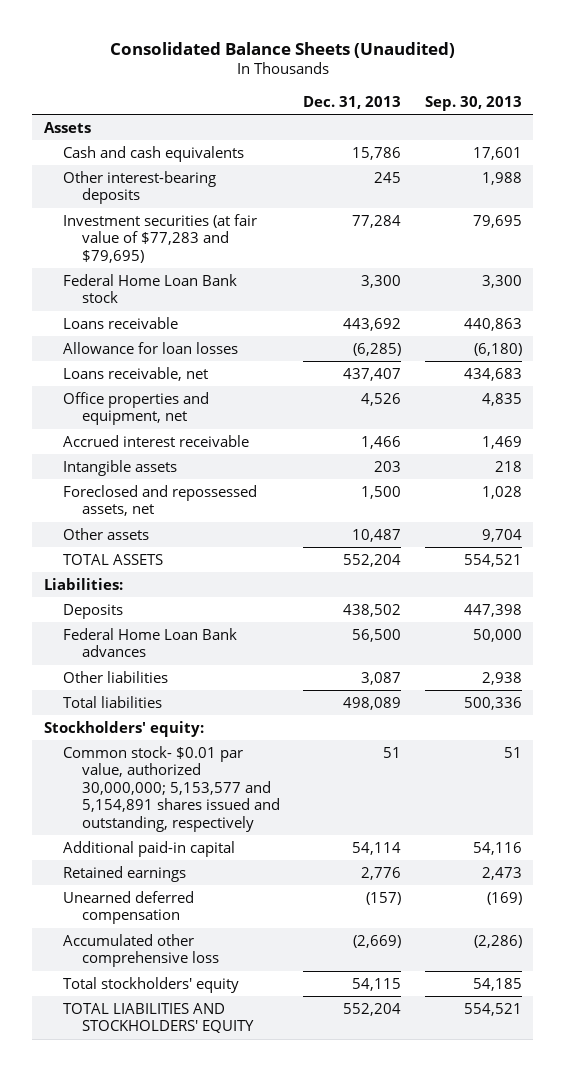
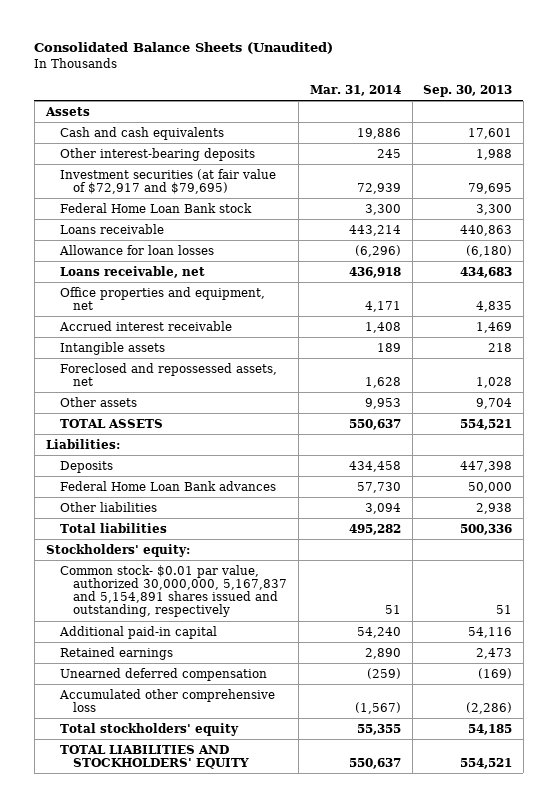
- | Dec. 31, 2013 | Sep. 30, 2013
+ | Mar. 31, 2014 | Sep. 30, 2013
- Investment securities (at fair value of $77,283 and $79,695) | 77,284 | 79,695
+ Investment securities (at fair value of $72,917 and $79,695) | 72,939 | 79,695
- Common stock- $0.01 par value, authorized 30,000,000; 5,153,577 and 5,154,891 shares issued and outstanding, respectively | 51 | 51
+ Common stock- $0.01 par value, authorized 30,000,000, 5,167,837 and 5,154,891 shares issued and outstanding, respectively | 51 | 51

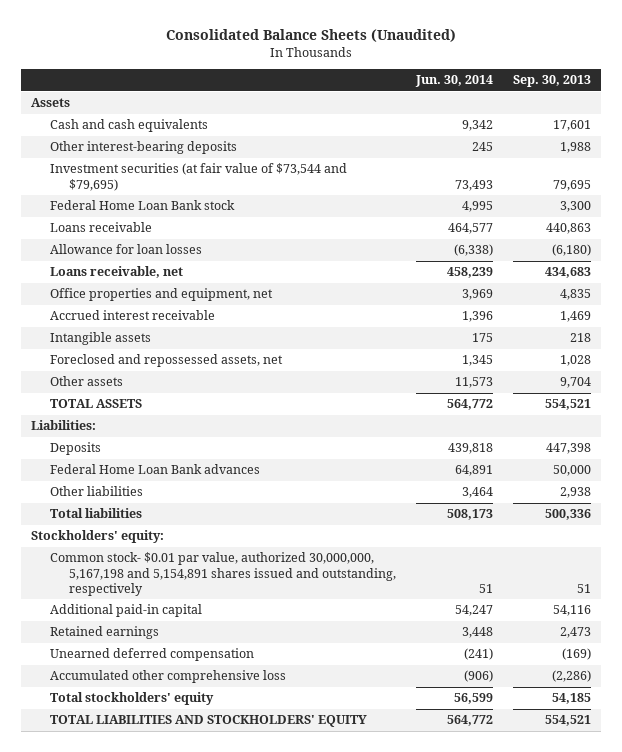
- | Mar. 31, 2014 | Sep. 30, 2013
+ | Jun. 30, 2014 | Sep. 30, 2013
- Investment securities (at fair value of $72,917 and $79,695) | 72,939 | 79,695
+ Investment securities (at fair value of $73,544 and $79,695) | 73,493 | 79,695
- Common stock- $0.01 par value, authorized 30,000,000, 5,167,837 and 5,154,891 shares issued and outstanding, respectively | 51 | 51
+ Common stock- $0.01 par value, authorized 30,000,000, 5,167,198 and 5,154,891 shares issued and outstanding, respectively | 51 | 51

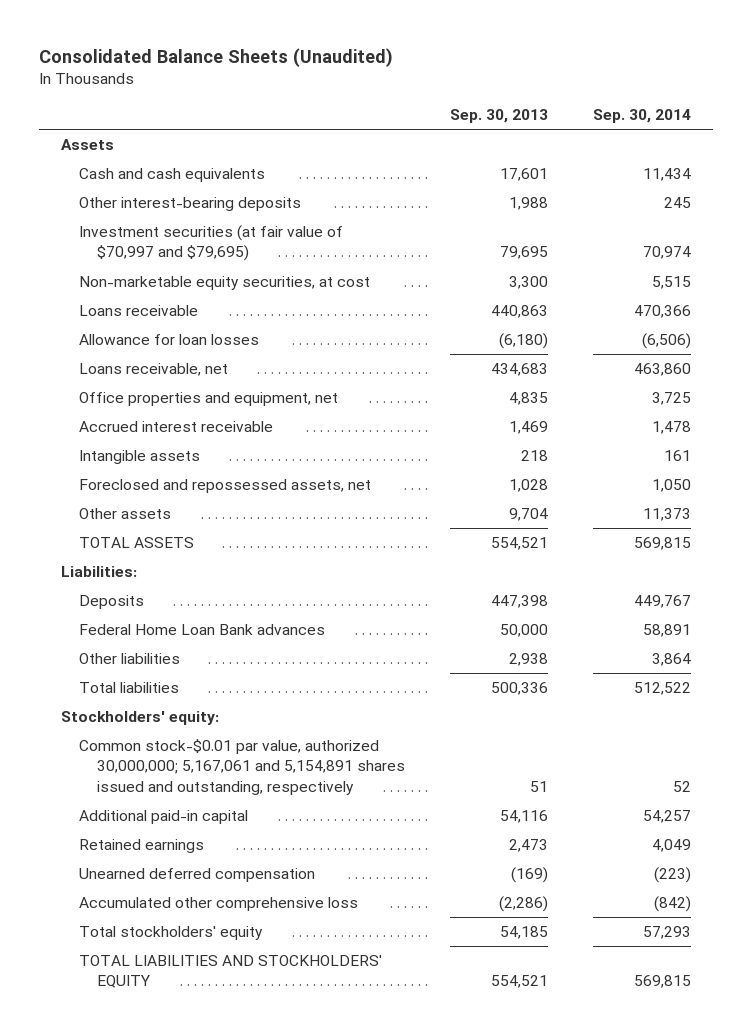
- | Jun. 30, 2014 | Sep. 30, 2013
+ | Sep. 30, 2013 | Sep. 30, 2014
- Investment securities (at fair value of $73,544 and $79,695) | 73,493 | 79,695
- Federal Home Loan Bank stock | 4,995 | 3,300
+ Investment securities (at fair value of $70,997 and $79,695) | 79,695 | 70,974
+ Non-marketable equity securities, at cost | 3,300 | 5,515
- Common stock- $0.01 par value, authorized 30,000,000, 5,167,198 and 5,154,891 shares issued and outstanding, respectively | 51 | 51
+ Common stock-$0.01 par value, authorized 30,000,000; 5,167,061 and 5,154,891 shares issued and outstanding, respectively | 51 | 52

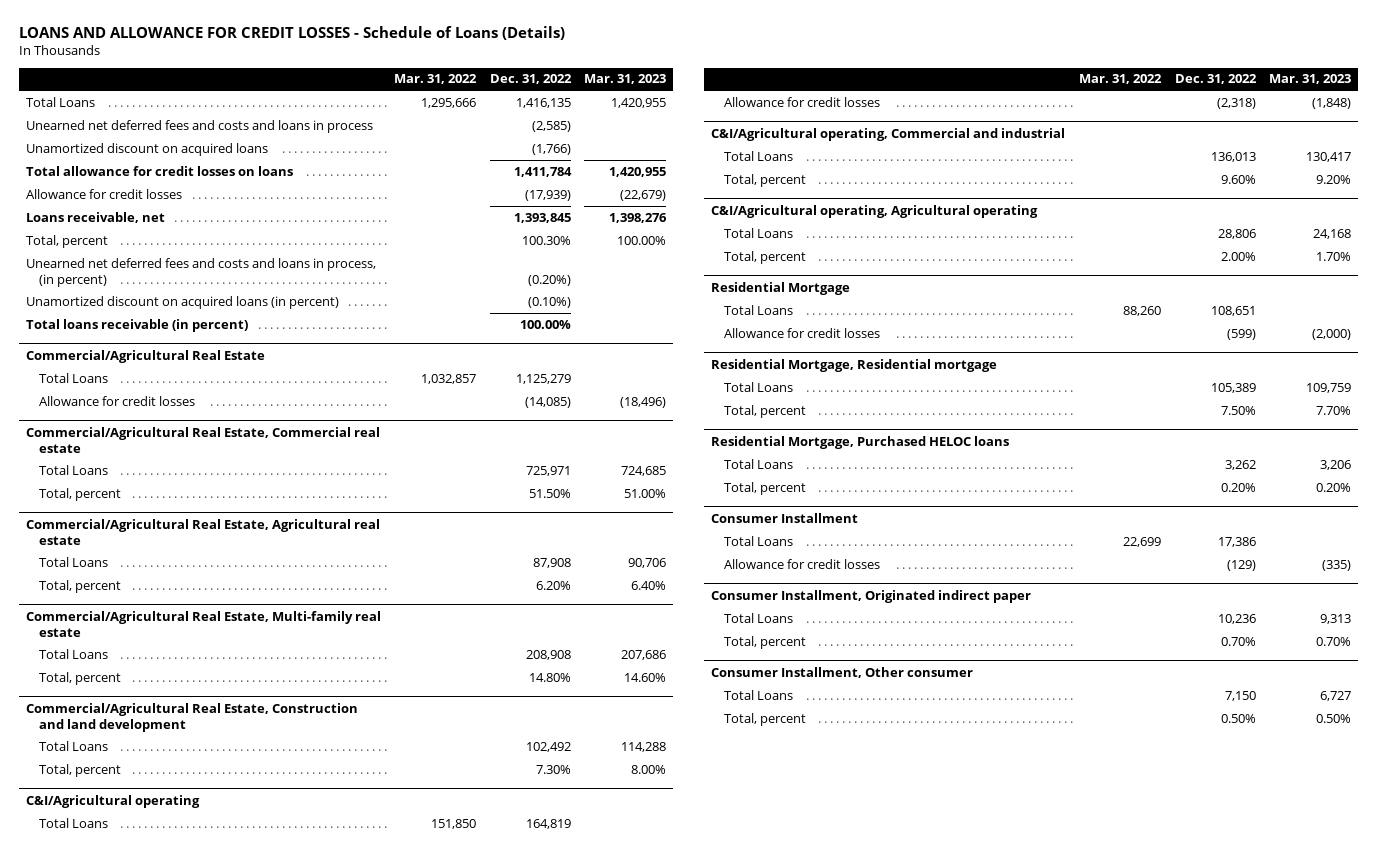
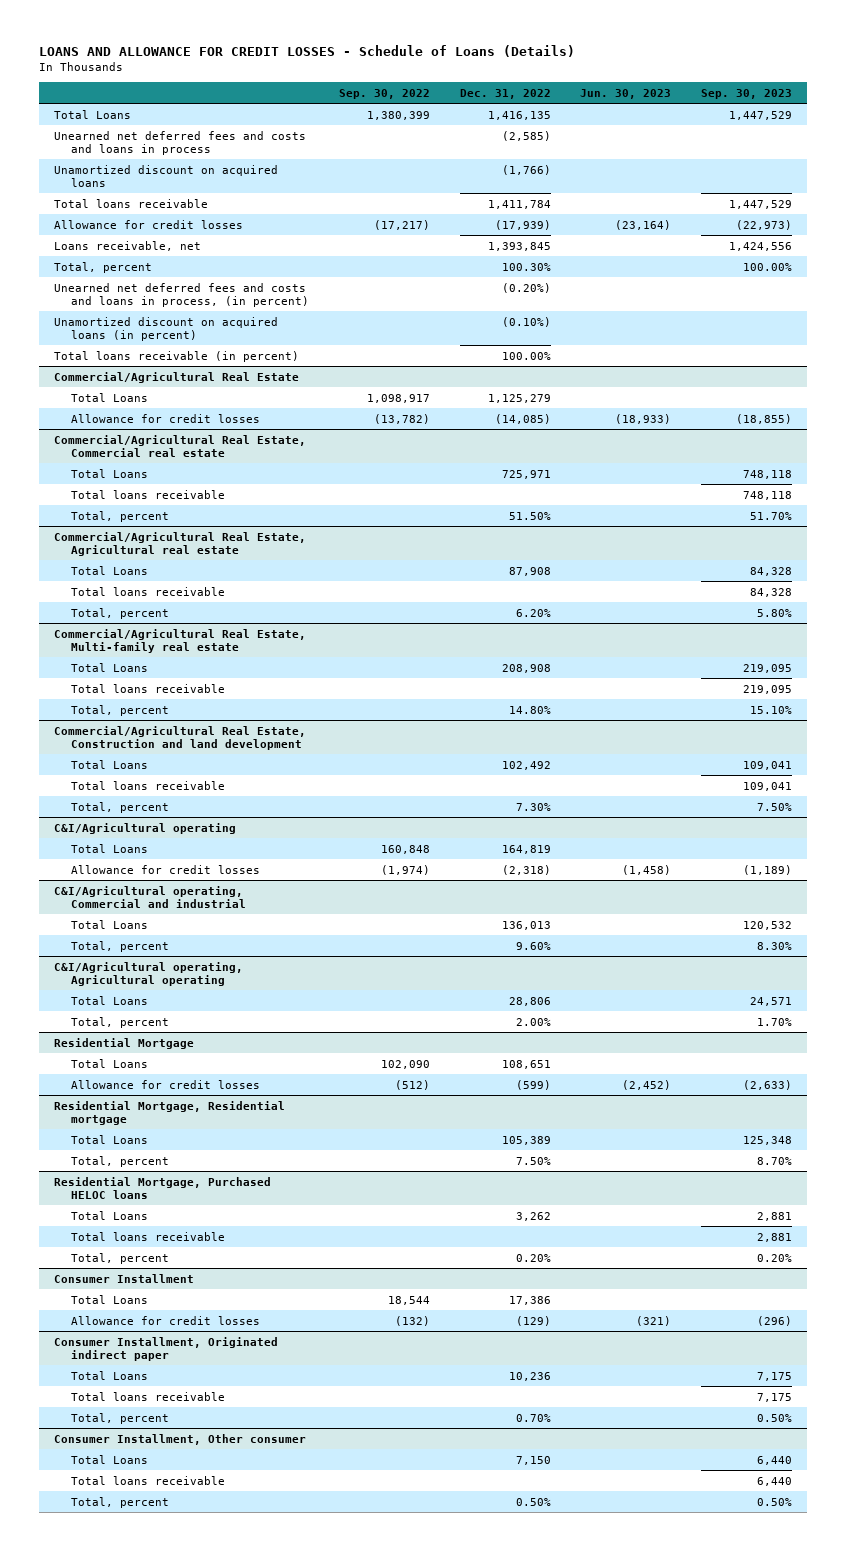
- | Mar. 31, 2022 | Dec. 31, 2022 | Mar. 31, 2023
+ | Sep. 30, 2022 | Dec. 31, 2022 | Jun. 30, 2023 | Sep. 30, 2023
- Total allowance for credit losses on loans | | 1,411,784 | 1,420,955
+ Total loans receivable | | 1,411,784 | | 1,447,529
@ Commercial/Agricultural Real Estate, Commercial real estate
+ Total loans receivable | | | | 748,118
@ Commercial/Agricultural Real Estate, Agricultural real estate
+ Total loans receivable | | | | 84,328
@ Commercial/Agricultural Real Estate, Multi-family real estate
+ Total loans receivable | | | | 219,095
@ Commercial/Agricultural Real Estate, Construction and land development
+ Total loans receivable | | | | 109,041
@ Residential Mortgage, Purchased HELOC loans
+ Total loans receivable | | | | 2,881
@ Consumer Installment, Originated indirect paper
+ Total loans receivable | | | | 7,175
@ Consumer Installment, Other consumer
+ Total loans receivable | | | | 6,440

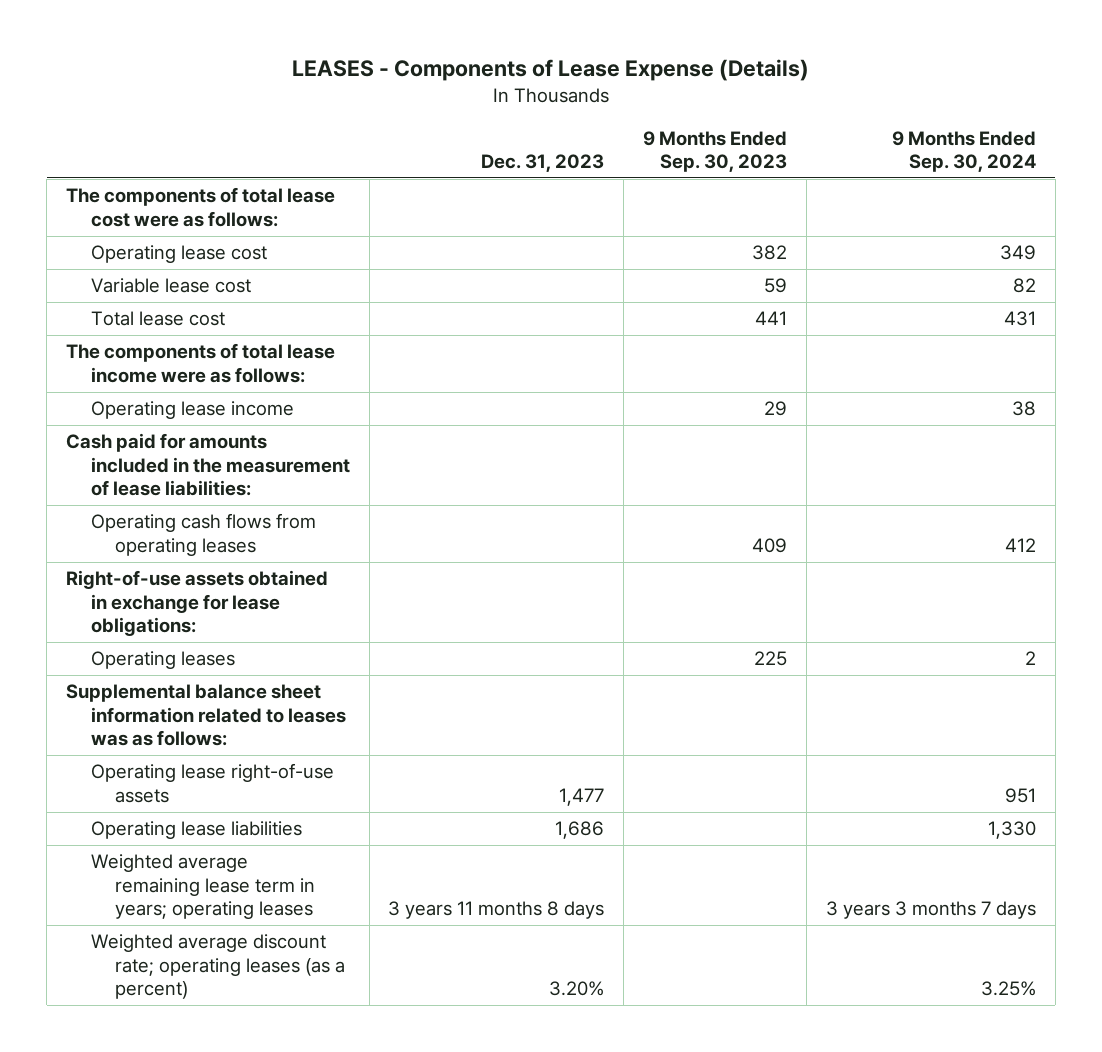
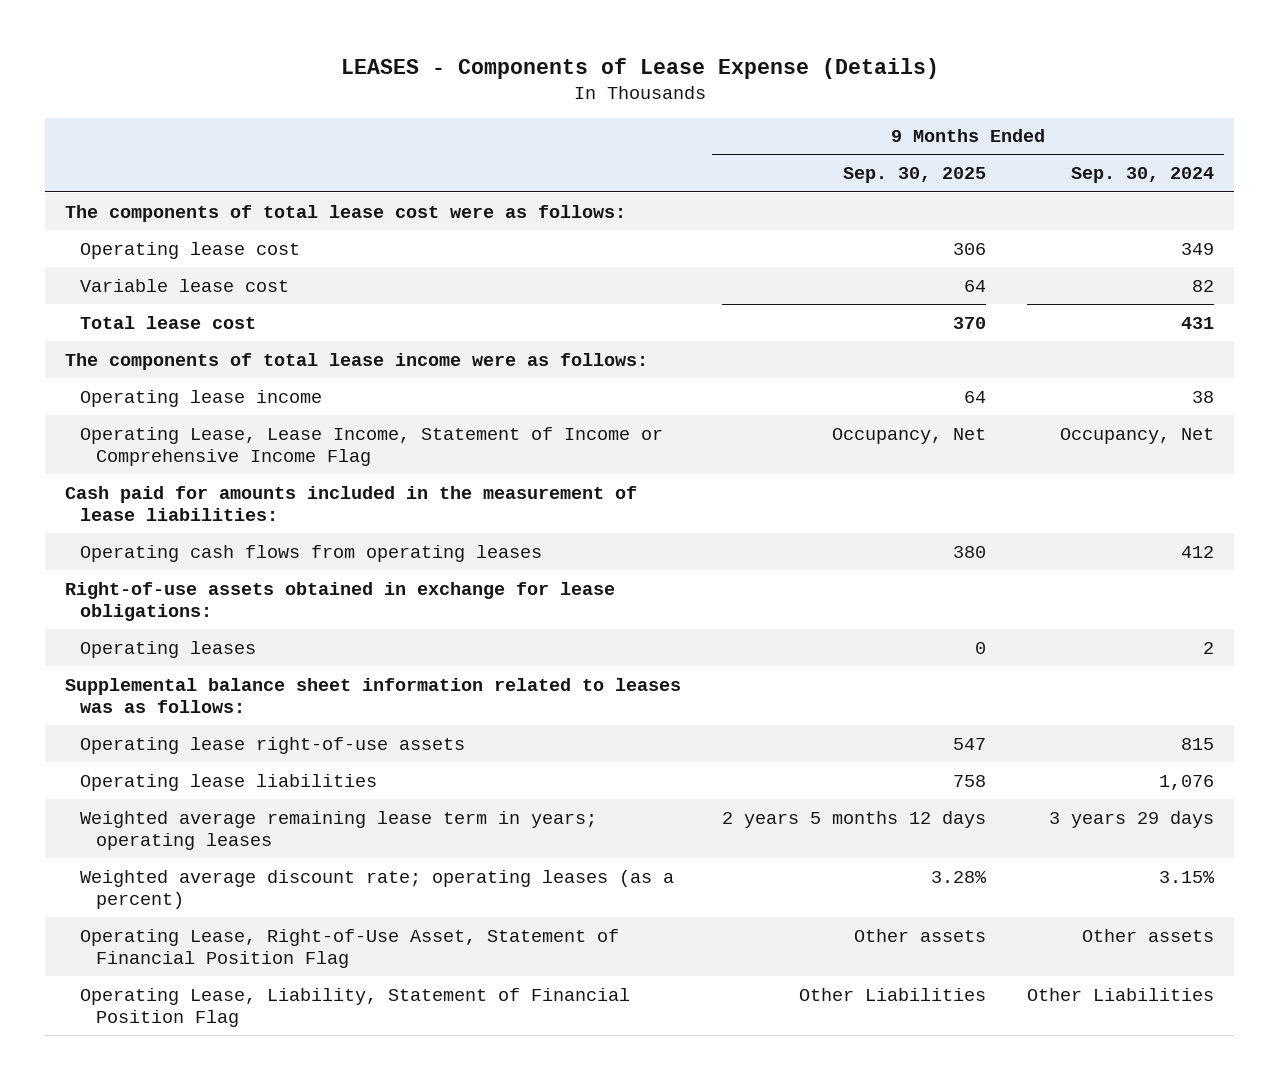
- | Dec. 31, 2023 | 9 Months Ended Sep. 30, 2023 | 9 Months Ended Sep. 30, 2024
+ | 9 Months Ended Sep. 30, 2025 | 9 Months Ended Sep. 30, 2024
+ Operating Lease, Lease Income, Statement of Income or Comprehensive Income Flag | Occupancy, Net | Occupancy, Net
- Operating lease right-of-use assets | 1,477 | | 951
- Operating lease liabilities | 1,686 | | 1,330
- Weighted average remaining lease term in years; operating leases | 3 years 11 months 8 days | | 3 years 3 months 7 days
- Weighted average discount rate; operating leases (as a percent) | 3.20% | | 3.25%
+ Operating lease right-of-use assets | 547 | 815
+ Operating lease liabilities | 758 | 1,076
+ Weighted average remaining lease term in years; operating leases | 2 years 5 months 12 days | 3 years 29 days
+ Weighted average discount rate; operating leases (as a percent) | 3.28% | 3.15%
+ Operating Lease, Right-of-Use Asset, Statement of Financial Position Flag | Other assets | Other assets
+ Operating Lease, Liability, Statement of Financial Position Flag | Other Liabilities | Other Liabilities

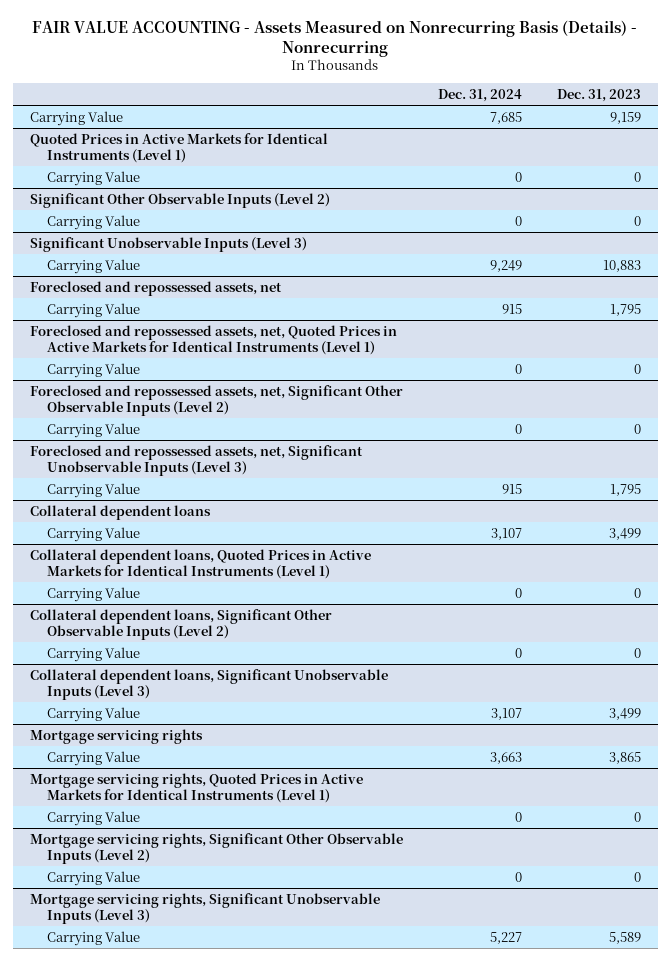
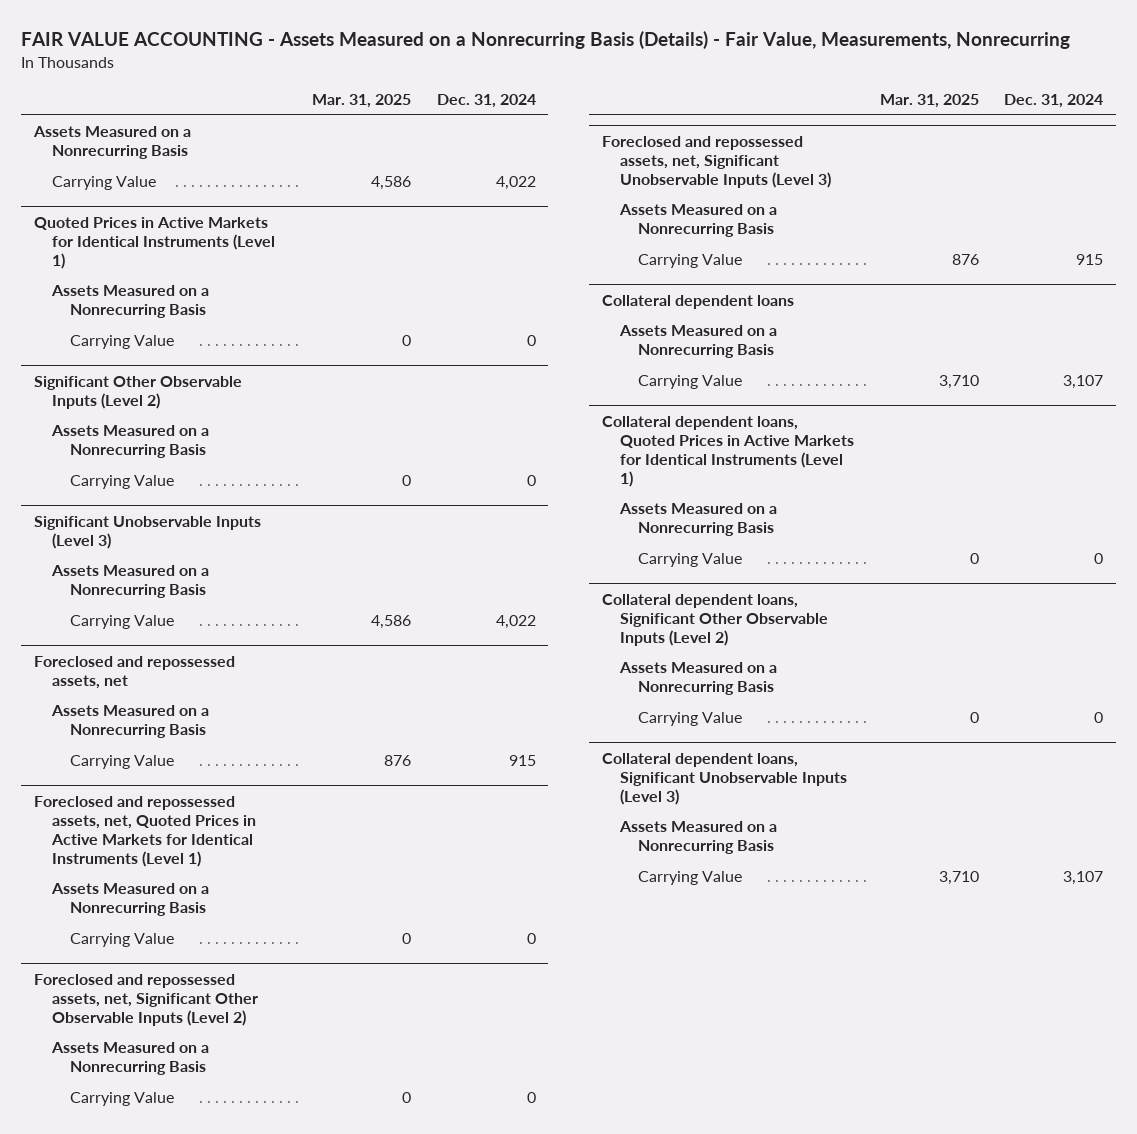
- FAIR VALUE ACCOUNTING - Assets Measured on Nonrecurring Basis (Details) - Nonrecurring
+ FAIR VALUE ACCOUNTING - Assets Measured on a Nonrecurring Basis (Details) - Fair Value, Measurements, Nonrecurring
- | Dec. 31, 2024 | Dec. 31, 2023
+ | Mar. 31, 2025 | Dec. 31, 2024
- Carrying Value | 7,685 | 9,159
+ Assets Measured on a Nonrecurring Basis
+ Carrying Value | 4,586 | 4,022
@ Quoted Prices in Active Markets for Identical Instruments (Level 1)
+ Assets Measured on a Nonrecurring Basis
@ Significant Other Observable Inputs (Level 2)
+ Assets Measured on a Nonrecurring Basis
@ Significant Unobservable Inputs (Level 3)
- Carrying Value | 9,249 | 10,883
+ Assets Measured on a Nonrecurring Basis
+ Carrying Value | 4,586 | 4,022
@ Foreclosed and repossessed assets, net
+ Assets Measured on a Nonrecurring Basis
@ Foreclosed and repossessed assets, net, Quoted Prices in Active Markets for Identical Instruments (Level 1)
+ Assets Measured on a Nonrecurring Basis
@ Foreclosed and repossessed assets, net, Significant Other Observable Inputs (Level 2)
+ Assets Measured on a Nonrecurring Basis
@ Foreclosed and repossessed assets, net, Significant Unobservable Inputs (Level 3)
+ Assets Measured on a Nonrecurring Basis
@ Collateral dependent loans
+ Assets Measured on a Nonrecurring Basis
@ Collateral dependent loans, Quoted Prices in Active Markets for Identical Instruments (Level 1)
+ Assets Measured on a Nonrecurring Basis
@ Collateral dependent loans, Significant Other Observable Inputs (Level 2)
+ Assets Measured on a Nonrecurring Basis
@ Collateral dependent loans, Significant Unobservable Inputs (Level 3)
+ Assets Measured on a Nonrecurring Basis
- Mortgage servicing rights
- Carrying Value | 3,663 | 3,865
- Mortgage servicing rights, Quoted Prices in Active Markets for Identical Instruments (Level 1)
- Carrying Value | 0 | 0
- Mortgage servicing rights, Significant Other Observable Inputs (Level 2)
- Carrying Value | 0 | 0
- Mortgage servicing rights, Significant Unobservable Inputs (Level 3)
- Carrying Value | 5,227 | 5,589

